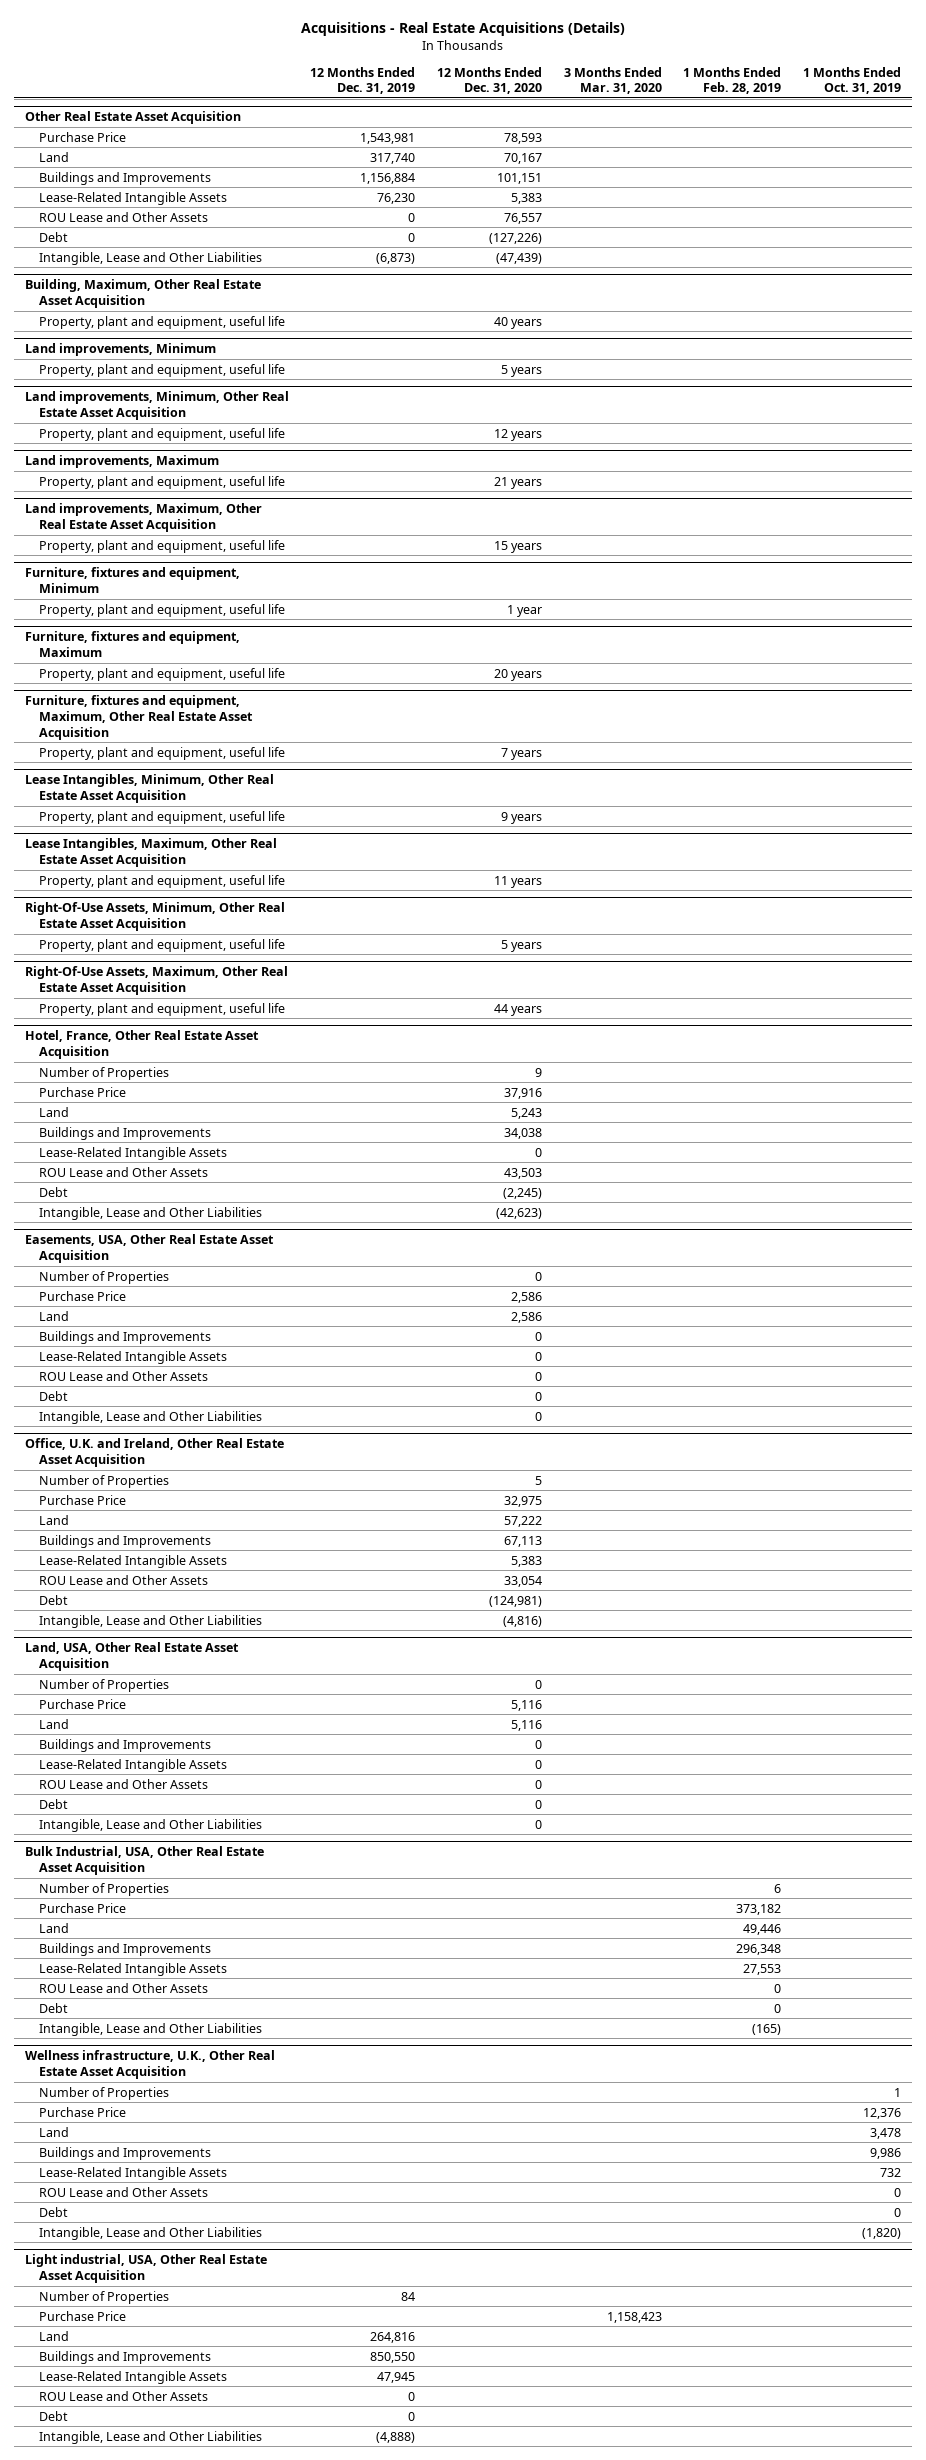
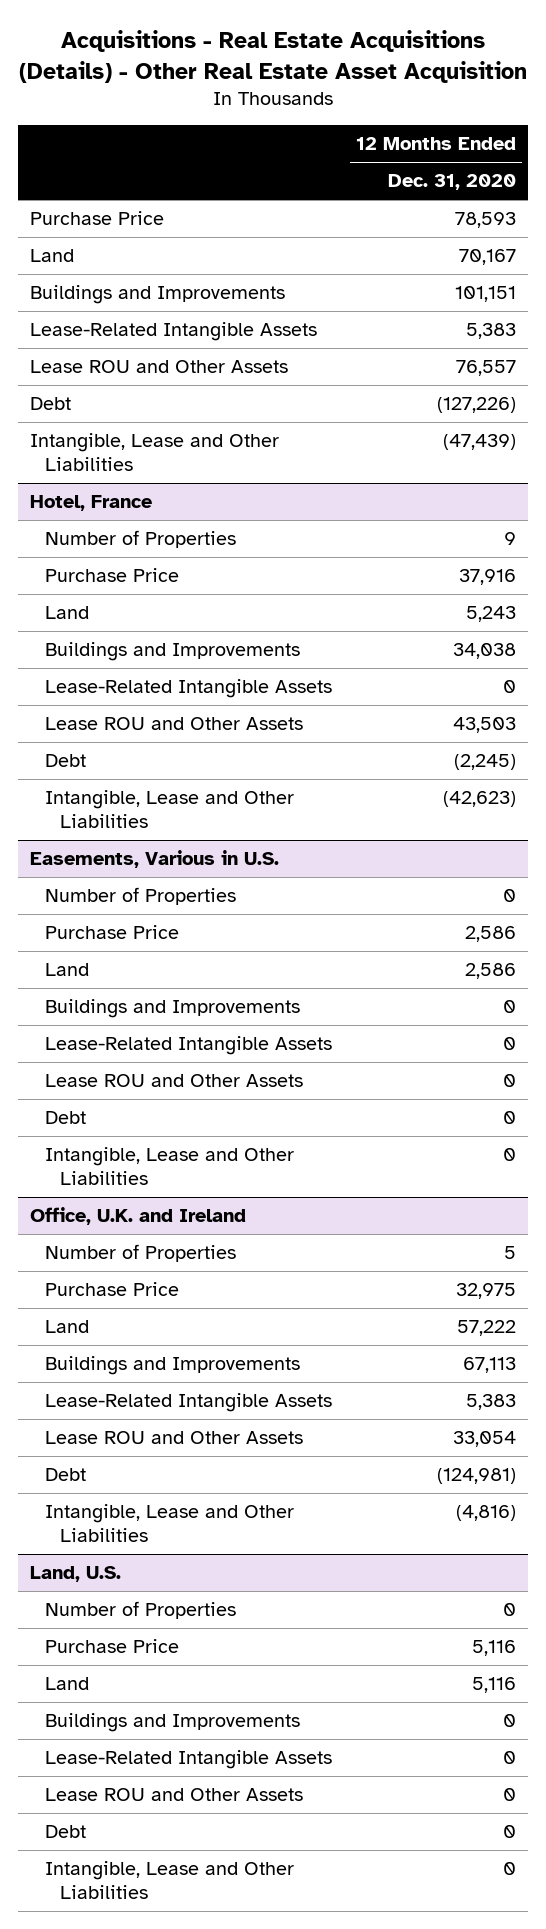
- Acquisitions - Real Estate Acquisitions (Details)
+ Acquisitions - Real Estate Acquisitions (Details) - Other Real Estate Asset Acquisition
- | 12 Months Ended Dec. 31, 2019 | 12 Months Ended Dec. 31, 2020 | 3 Months Ended Mar. 31, 2020 | 1 Months Ended Feb. 28, 2019 | 1 Months Ended Oct. 31, 2019
+ | 12 Months Ended Dec. 31, 2020
- Other Real Estate Asset Acquisition
- ROU Lease and Other Assets | 0 | 76,557 | | |
+ Lease ROU and Other Assets | 76,557
- Building, Maximum, Other Real Estate Asset Acquisition
- Property, plant and equipment, useful life | | 40 years | | |
- Land improvements, Minimum
- Property, plant and equipment, useful life | | 5 years | | |
- Land improvements, Minimum, Other Real Estate Asset Acquisition
- Property, plant and equipment, useful life | | 12 years | | |
- Land improvements, Maximum
- Property, plant and equipment, useful life | | 21 years | | |
- Land improvements, Maximum, Other Real Estate Asset Acquisition
- Property, plant and equipment, useful life | | 15 years | | |
- Furniture, fixtures and equipment, Minimum
- Property, plant and equipment, useful life | | 1 year | | |
- Furniture, fixtures and equipment, Maximum
- Property, plant and equipment, useful life | | 20 years | | |
- Furniture, fixtures and equipment, Maximum, Other Real Estate Asset Acquisition
- Property, plant and equipment, useful life | | 7 years | | |
- Lease Intangibles, Minimum, Other Real Estate Asset Acquisition
- Property, plant and equipment, useful life | | 9 years | | |
- Lease Intangibles, Maximum, Other Real Estate Asset Acquisition
- Property, plant and equipment, useful life | | 11 years | | |
- Right-Of-Use Assets, Minimum, Other Real Estate Asset Acquisition
- Property, plant and equipment, useful life | | 5 years | | |
- Right-Of-Use Assets, Maximum, Other Real Estate Asset Acquisition
- Property, plant and equipment, useful life | | 44 years | | |
- Hotel, France, Other Real Estate Asset Acquisition
+ Hotel, France
- ROU Lease and Other Assets | | 43,503 | | |
+ Lease ROU and Other Assets | 43,503
- Easements, USA, Other Real Estate Asset Acquisition
+ Easements, Various in U.S.
- ROU Lease and Other Assets | | 0 | | |
+ Lease ROU and Other Assets | 0
- Office, U.K. and Ireland, Other Real Estate Asset Acquisition
+ Office, U.K. and Ireland
- ROU Lease and Other Assets | | 33,054 | | |
+ Lease ROU and Other Assets | 33,054
- Land, USA, Other Real Estate Asset Acquisition
+ Land, U.S.
- ROU Lease and Other Assets | | 0 | | |
+ Lease ROU and Other Assets | 0
- Bulk Industrial, USA, Other Real Estate Asset Acquisition
- Number of Properties | | | | 6 |
- Purchase Price | | | | 373,182 |
- Land | | | | 49,446 |
- Buildings and Improvements | | | | 296,348 |
- Lease-Related Intangible Assets | | | | 27,553 |
- ROU Lease and Other Assets | | | | 0 |
- Debt | | | | 0 |
- Intangible, Lease and Other Liabilities | | | | (165) |
- Wellness infrastructure, U.K., Other Real Estate Asset Acquisition
- Number of Properties | | | | | 1
- Purchase Price | | | | | 12,376
- Land | | | | | 3,478
- Buildings and Improvements | | | | | 9,986
- Lease-Related Intangible Assets | | | | | 732
- ROU Lease and Other Assets | | | | | 0
- Debt | | | | | 0
- Intangible, Lease and Other Liabilities | | | | | (1,820)
- Light industrial, USA, Other Real Estate Asset Acquisition
- Number of Properties | 84 | | | |
- Purchase Price | | | 1,158,423 | |
- Land | 264,816 | | | |
- Buildings and Improvements | 850,550 | | | |
- Lease-Related Intangible Assets | 47,945 | | | |
- ROU Lease and Other Assets | 0 | | | |
- Debt | 0 | | | |
- Intangible, Lease and Other Liabilities | (4,888) | | | |

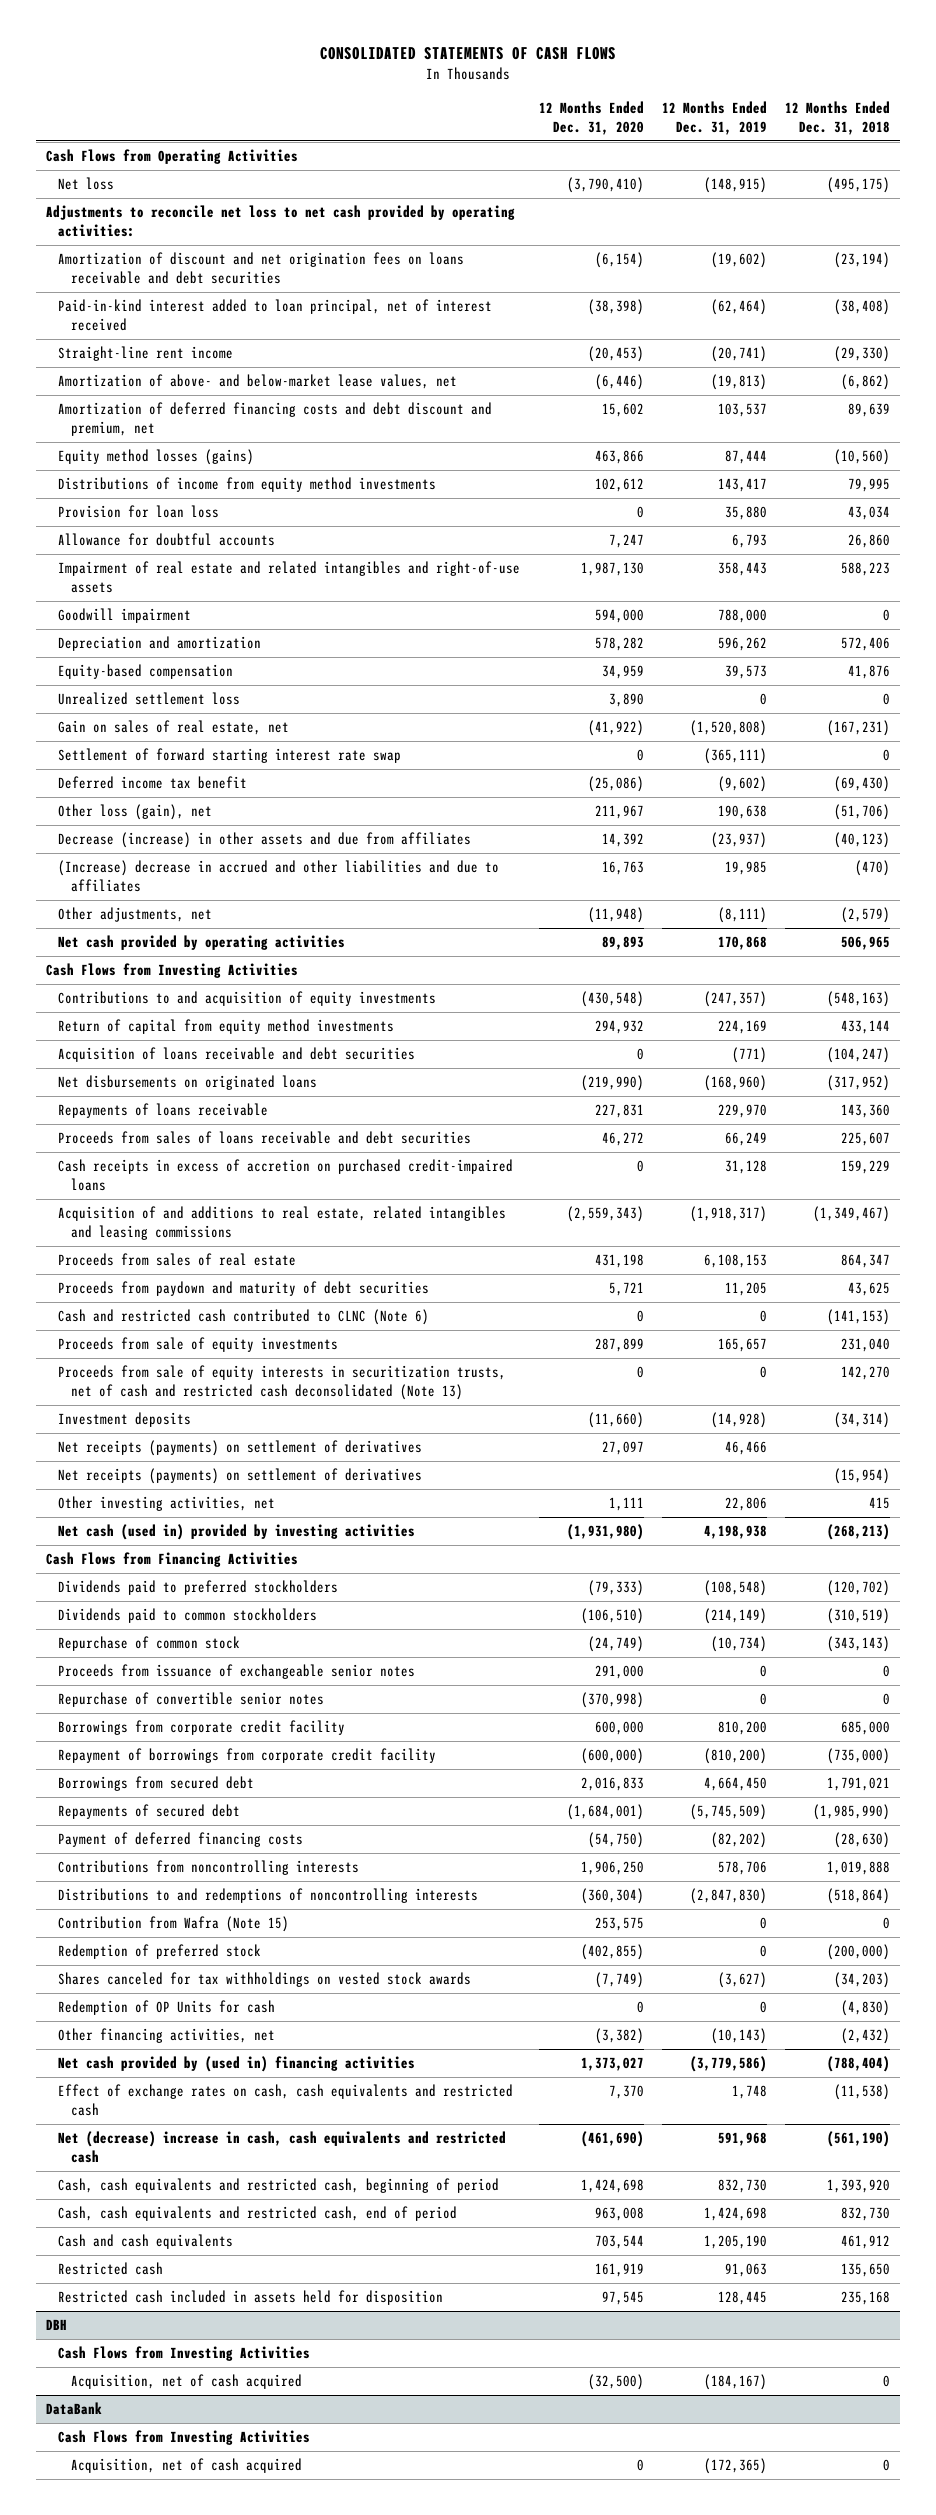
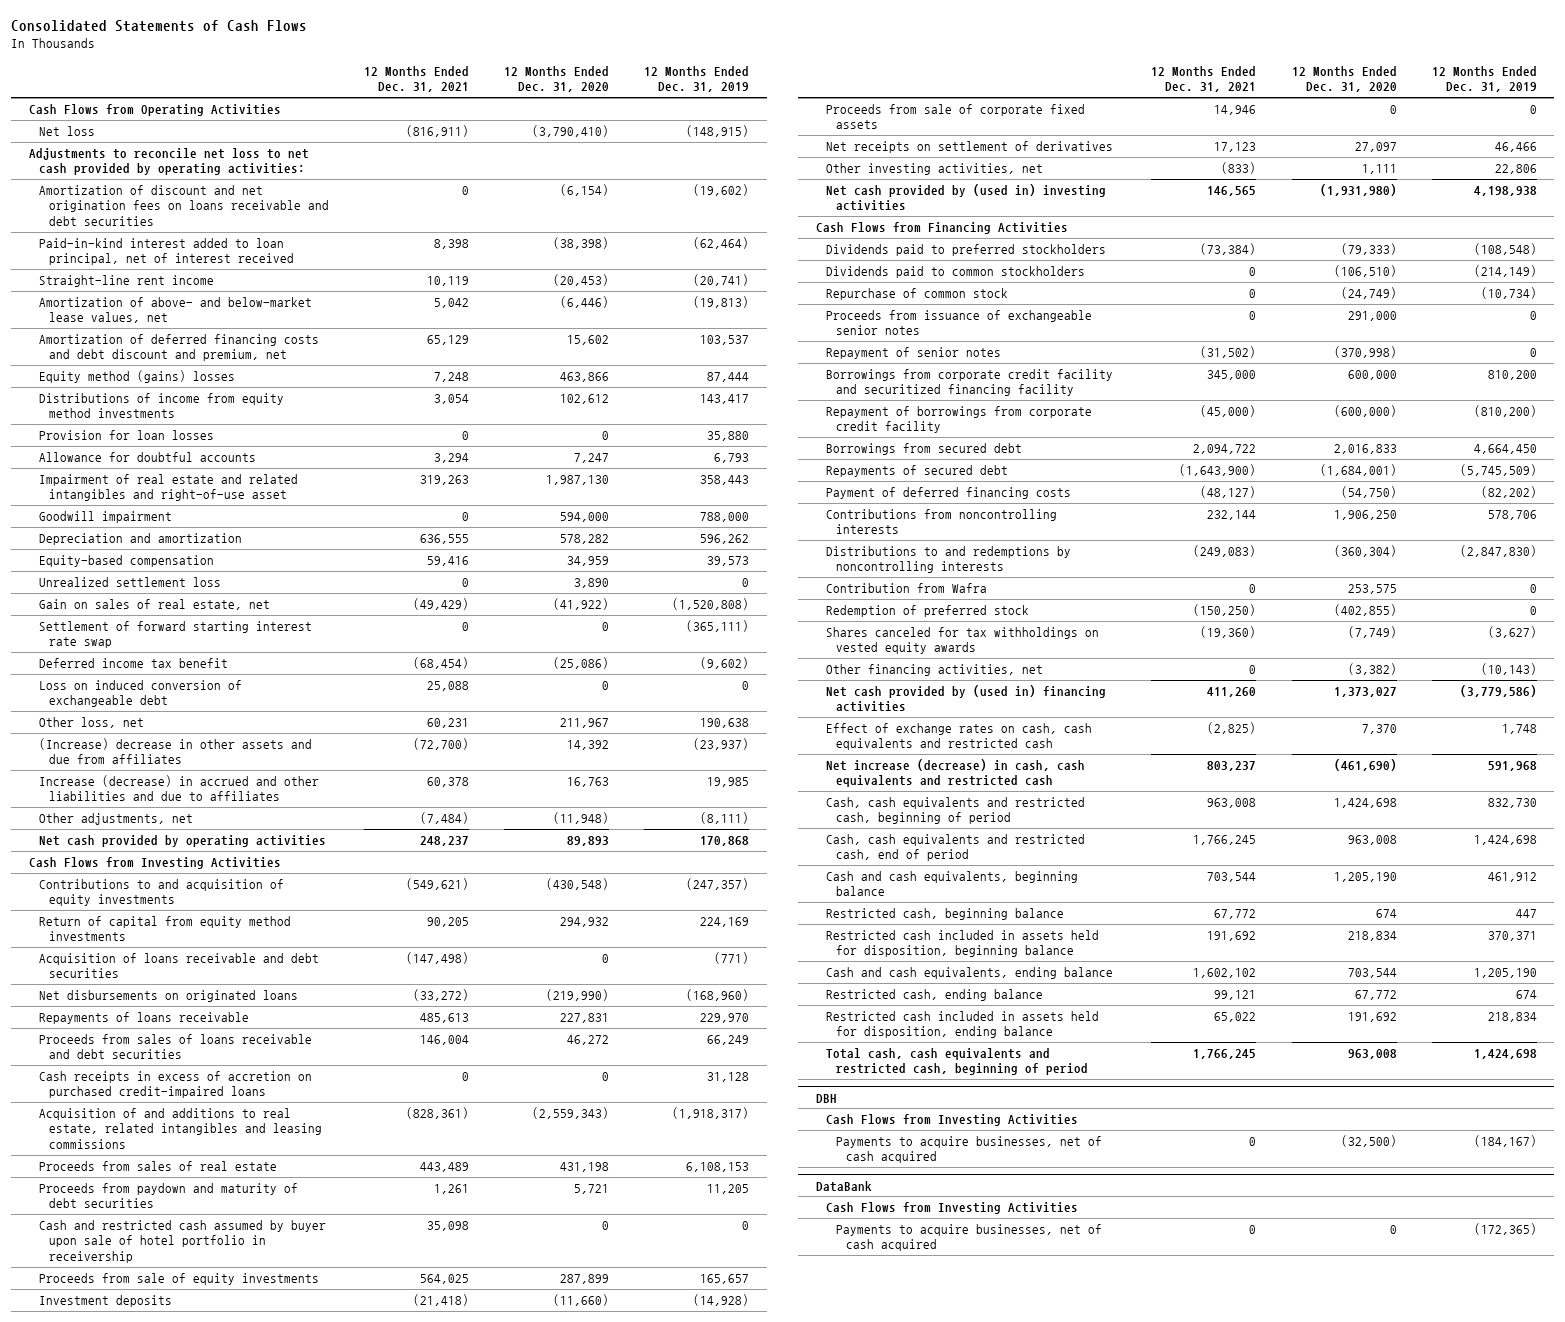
- CONSOLIDATED STATEMENTS OF CASH FLOWS
+ Consolidated Statements of Cash Flows
- | 12 Months Ended Dec. 31, 2020 | 12 Months Ended Dec. 31, 2019 | 12 Months Ended Dec. 31, 2018
+ | 12 Months Ended Dec. 31, 2021 | 12 Months Ended Dec. 31, 2020 | 12 Months Ended Dec. 31, 2019
- Equity method losses (gains) | 463,866 | 87,444 | (10,560)
+ Equity method (gains) losses | 7,248 | 463,866 | 87,444
- Provision for loan loss | 0 | 35,880 | 43,034
+ Provision for loan losses | 0 | 0 | 35,880
- Impairment of real estate and related intangibles and right-of-use assets | 1,987,130 | 358,443 | 588,223
+ Impairment of real estate and related intangibles and right-of-use asset | 319,263 | 1,987,130 | 358,443
- Other loss (gain), net | 211,967 | 190,638 | (51,706)
- Decrease (increase) in other assets and due from affiliates | 14,392 | (23,937) | (40,123)
- (Increase) decrease in accrued and other liabilities and due to affiliates | 16,763 | 19,985 | (470)
+ Loss on induced conversion of exchangeable debt | 25,088 | 0 | 0
+ Other loss, net | 60,231 | 211,967 | 190,638
+ (Increase) decrease in other assets and due from affiliates | (72,700) | 14,392 | (23,937)
+ Increase (decrease) in accrued and other liabilities and due to affiliates | 60,378 | 16,763 | 19,985
- Cash and restricted cash contributed to CLNC (Note 6) | 0 | 0 | (141,153)
+ Cash and restricted cash assumed by buyer upon sale of hotel portfolio in receivership | 35,098 | 0 | 0
- Proceeds from sale of equity interests in securitization trusts, net of cash and restricted cash deconsolidated (Note 13) | 0 | 0 | 142,270
- Net receipts (payments) on settlement of derivatives | 27,097 | 46,466 |
- Net receipts (payments) on settlement of derivatives | | | (15,954)
+ Proceeds from sale of corporate fixed assets | 14,946 | 0 | 0
+ Net receipts on settlement of derivatives | 17,123 | 27,097 | 46,466
- Net cash (used in) provided by investing activities | (1,931,980) | 4,198,938 | (268,213)
+ Net cash provided by (used in) investing activities | 146,565 | (1,931,980) | 4,198,938
- Repurchase of convertible senior notes | (370,998) | 0 | 0
- Borrowings from corporate credit facility | 600,000 | 810,200 | 685,000
+ Repayment of senior notes | (31,502) | (370,998) | 0
+ Borrowings from corporate credit facility and securitized financing facility | 345,000 | 600,000 | 810,200
- Distributions to and redemptions of noncontrolling interests | (360,304) | (2,847,830) | (518,864)
- Contribution from Wafra (Note 15) | 253,575 | 0 | 0
+ Distributions to and redemptions by noncontrolling interests | (249,083) | (360,304) | (2,847,830)
+ Contribution from Wafra | 0 | 253,575 | 0
- Shares canceled for tax withholdings on vested stock awards | (7,749) | (3,627) | (34,203)
- Redemption of OP Units for cash | 0 | 0 | (4,830)
+ Shares canceled for tax withholdings on vested equity awards | (19,360) | (7,749) | (3,627)
- Net (decrease) increase in cash, cash equivalents and restricted cash | (461,690) | 591,968 | (561,190)
+ Net increase (decrease) in cash, cash equivalents and restricted cash | 803,237 | (461,690) | 591,968
- Cash and cash equivalents | 703,544 | 1,205,190 | 461,912
- Restricted cash | 161,919 | 91,063 | 135,650
- Restricted cash included in assets held for disposition | 97,545 | 128,445 | 235,168
+ Cash and cash equivalents, beginning balance | 703,544 | 1,205,190 | 461,912
+ Restricted cash, beginning balance | 67,772 | 674 | 447
+ Restricted cash included in assets held for disposition, beginning balance | 191,692 | 218,834 | 370,371
+ Cash and cash equivalents, ending balance | 1,602,102 | 703,544 | 1,205,190
+ Restricted cash, ending balance | 99,121 | 67,772 | 674
+ Restricted cash included in assets held for disposition, ending balance | 65,022 | 191,692 | 218,834
+ Total cash, cash equivalents and restricted cash, beginning of period | 1,766,245 | 963,008 | 1,424,698
@ DBH
- Acquisition, net of cash acquired | (32,500) | (184,167) | 0
+ Payments to acquire businesses, net of cash acquired | 0 | (32,500) | (184,167)
@ DataBank
- Acquisition, net of cash acquired | 0 | (172,365) | 0
+ Payments to acquire businesses, net of cash acquired | 0 | 0 | (172,365)

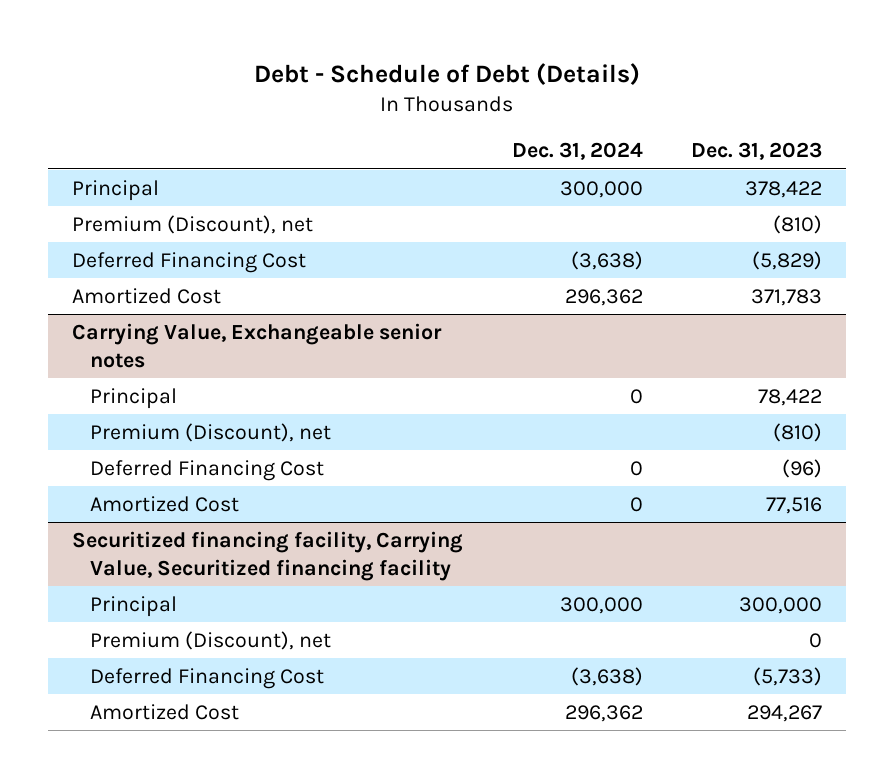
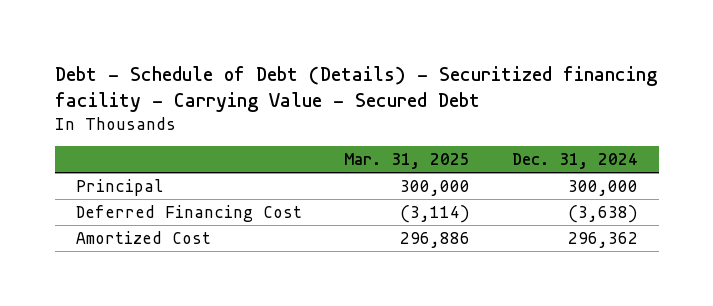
- Debt - Schedule of Debt (Details)
+ Debt - Schedule of Debt (Details) - Securitized financing facility - Carrying Value - Secured Debt
- | Dec. 31, 2024 | Dec. 31, 2023
+ | Mar. 31, 2025 | Dec. 31, 2024
- Premium (Discount), net | | (810)
- Carrying Value, Exchangeable senior notes
- Principal | 0 | 78,422
- Premium (Discount), net | | (810)
- Deferred Financing Cost | 0 | (96)
- Amortized Cost | 0 | 77,516
- Securitized financing facility, Carrying Value, Securitized financing facility
- Principal | 300,000 | 300,000
- Premium (Discount), net | | 0
- Deferred Financing Cost | (3,638) | (5,733)
- Amortized Cost | 296,362 | 294,267

